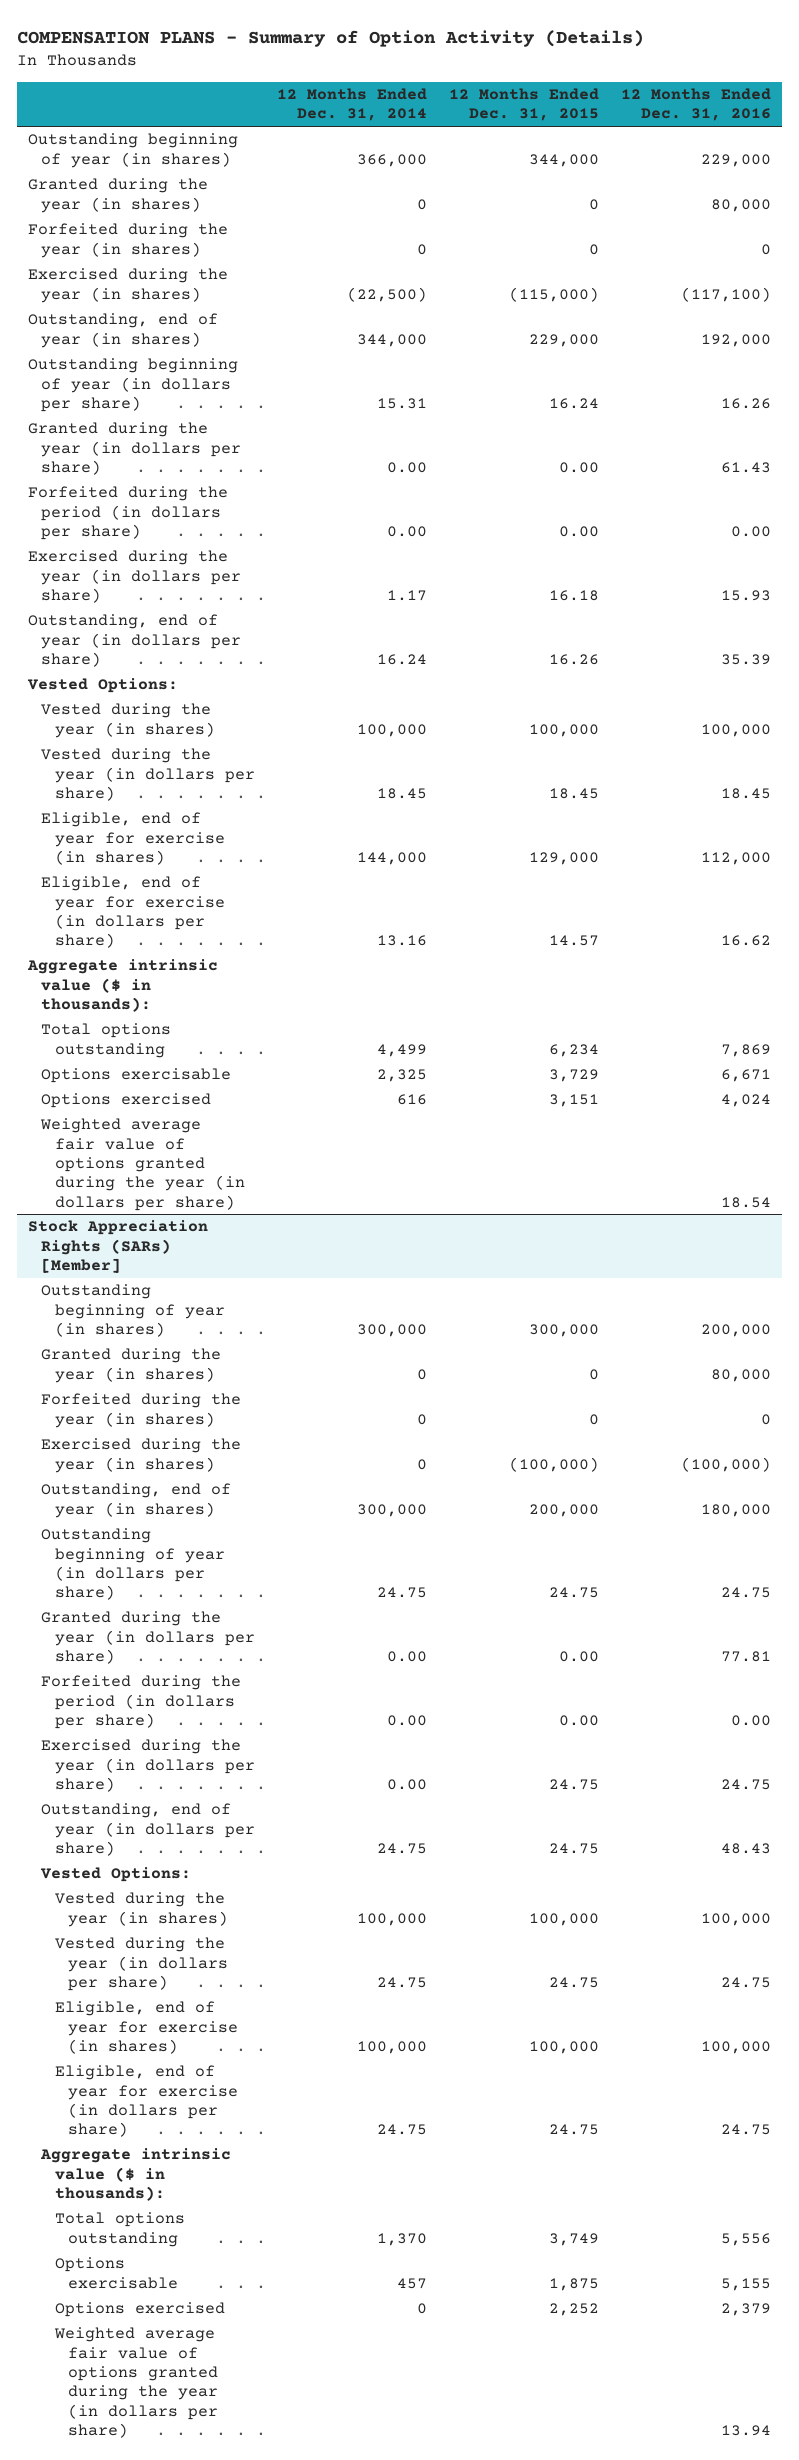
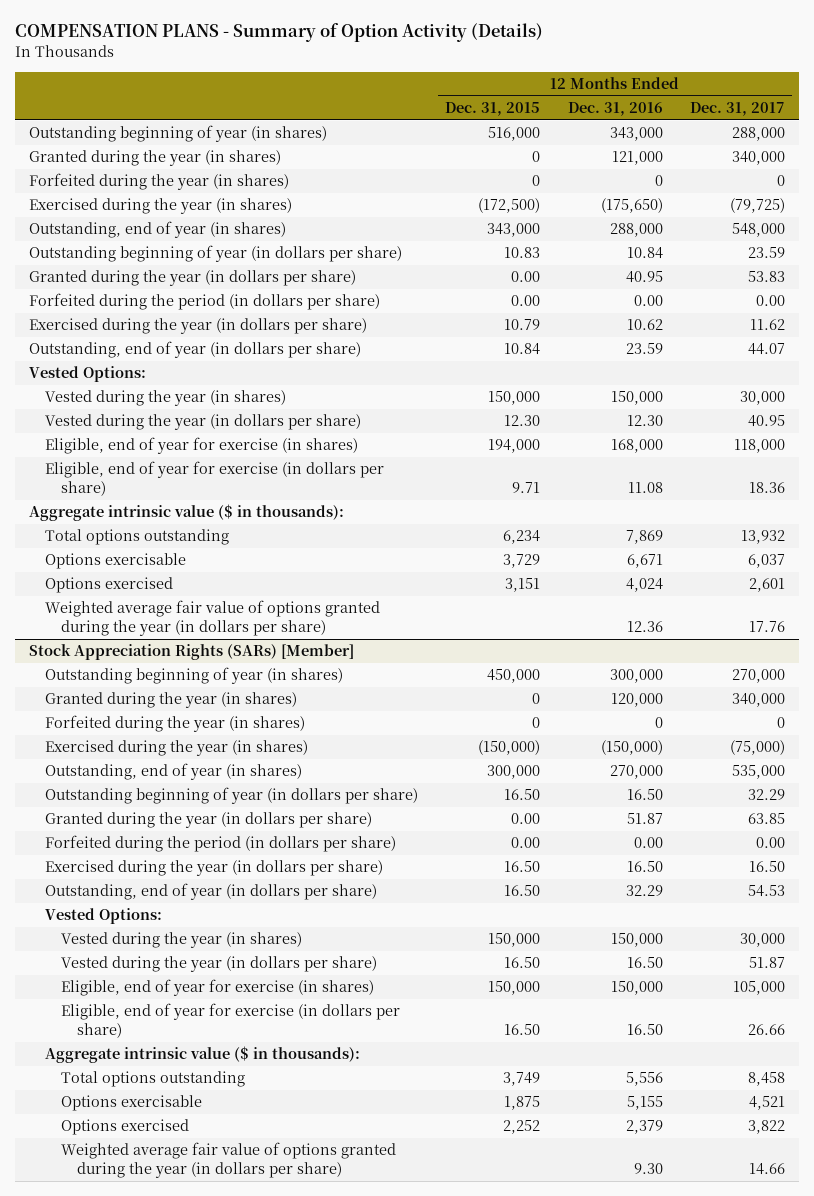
- | 12 Months Ended Dec. 31, 2014 | 12 Months Ended Dec. 31, 2015 | 12 Months Ended Dec. 31, 2016
+ | 12 Months Ended Dec. 31, 2015 | 12 Months Ended Dec. 31, 2016 | 12 Months Ended Dec. 31, 2017
- Outstanding beginning of year (in shares) | 366,000 | 344,000 | 229,000
- Granted during the year (in shares) | 0 | 0 | 80,000
+ Outstanding beginning of year (in shares) | 516,000 | 343,000 | 288,000
+ Granted during the year (in shares) | 0 | 121,000 | 340,000
- Exercised during the year (in shares) | (22,500) | (115,000) | (117,100)
- Outstanding, end of year (in shares) | 344,000 | 229,000 | 192,000
- Outstanding beginning of year (in dollars per share) | 15.31 | 16.24 | 16.26
- Granted during the year (in dollars per share) | 0.00 | 0.00 | 61.43
+ Exercised during the year (in shares) | (172,500) | (175,650) | (79,725)
+ Outstanding, end of year (in shares) | 343,000 | 288,000 | 548,000
+ Outstanding beginning of year (in dollars per share) | 10.83 | 10.84 | 23.59
+ Granted during the year (in dollars per share) | 0.00 | 40.95 | 53.83
- Exercised during the year (in dollars per share) | 1.17 | 16.18 | 15.93
- Outstanding, end of year (in dollars per share) | 16.24 | 16.26 | 35.39
+ Exercised during the year (in dollars per share) | 10.79 | 10.62 | 11.62
+ Outstanding, end of year (in dollars per share) | 10.84 | 23.59 | 44.07
- Vested during the year (in shares) | 100,000 | 100,000 | 100,000
- Vested during the year (in dollars per share) | 18.45 | 18.45 | 18.45
- Eligible, end of year for exercise (in shares) | 144,000 | 129,000 | 112,000
- Eligible, end of year for exercise (in dollars per share) | 13.16 | 14.57 | 16.62
+ Vested during the year (in shares) | 150,000 | 150,000 | 30,000
+ Vested during the year (in dollars per share) | 12.30 | 12.30 | 40.95
+ Eligible, end of year for exercise (in shares) | 194,000 | 168,000 | 118,000
+ Eligible, end of year for exercise (in dollars per share) | 9.71 | 11.08 | 18.36
- Weighted average fair value of options granted during the year (in dollars per share) | | | 18.54
+ Weighted average fair value of options granted during the year (in dollars per share) | | 12.36 | 17.76
@ Stock Appreciation Rights (SARs) [Member]
- Outstanding beginning of year (in shares) | 300,000 | 300,000 | 200,000
- Granted during the year (in shares) | 0 | 0 | 80,000
+ Outstanding beginning of year (in shares) | 450,000 | 300,000 | 270,000
+ Granted during the year (in shares) | 0 | 120,000 | 340,000
- Exercised during the year (in shares) | 0 | (100,000) | (100,000)
- Outstanding, end of year (in shares) | 300,000 | 200,000 | 180,000
- Outstanding beginning of year (in dollars per share) | 24.75 | 24.75 | 24.75
- Granted during the year (in dollars per share) | 0.00 | 0.00 | 77.81
+ Exercised during the year (in shares) | (150,000) | (150,000) | (75,000)
+ Outstanding, end of year (in shares) | 300,000 | 270,000 | 535,000
+ Outstanding beginning of year (in dollars per share) | 16.50 | 16.50 | 32.29
+ Granted during the year (in dollars per share) | 0.00 | 51.87 | 63.85
- Exercised during the year (in dollars per share) | 0.00 | 24.75 | 24.75
- Outstanding, end of year (in dollars per share) | 24.75 | 24.75 | 48.43
+ Exercised during the year (in dollars per share) | 16.50 | 16.50 | 16.50
+ Outstanding, end of year (in dollars per share) | 16.50 | 32.29 | 54.53
- Vested during the year (in shares) | 100,000 | 100,000 | 100,000
- Vested during the year (in dollars per share) | 24.75 | 24.75 | 24.75
- Eligible, end of year for exercise (in shares) | 100,000 | 100,000 | 100,000
- Eligible, end of year for exercise (in dollars per share) | 24.75 | 24.75 | 24.75
+ Vested during the year (in shares) | 150,000 | 150,000 | 30,000
+ Vested during the year (in dollars per share) | 16.50 | 16.50 | 51.87
+ Eligible, end of year for exercise (in shares) | 150,000 | 150,000 | 105,000
+ Eligible, end of year for exercise (in dollars per share) | 16.50 | 16.50 | 26.66
- Weighted average fair value of options granted during the year (in dollars per share) | | | 13.94
+ Weighted average fair value of options granted during the year (in dollars per share) | | 9.30 | 14.66

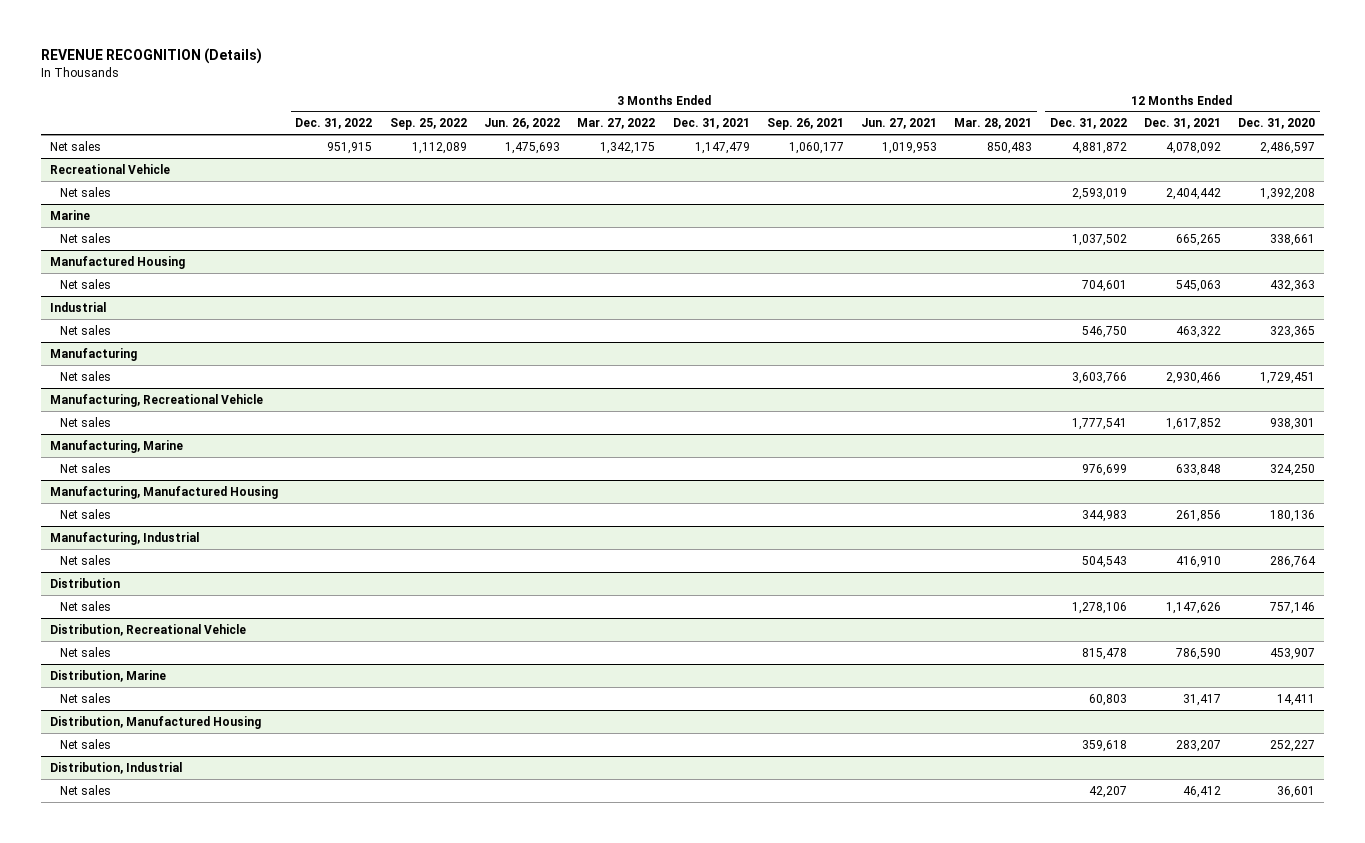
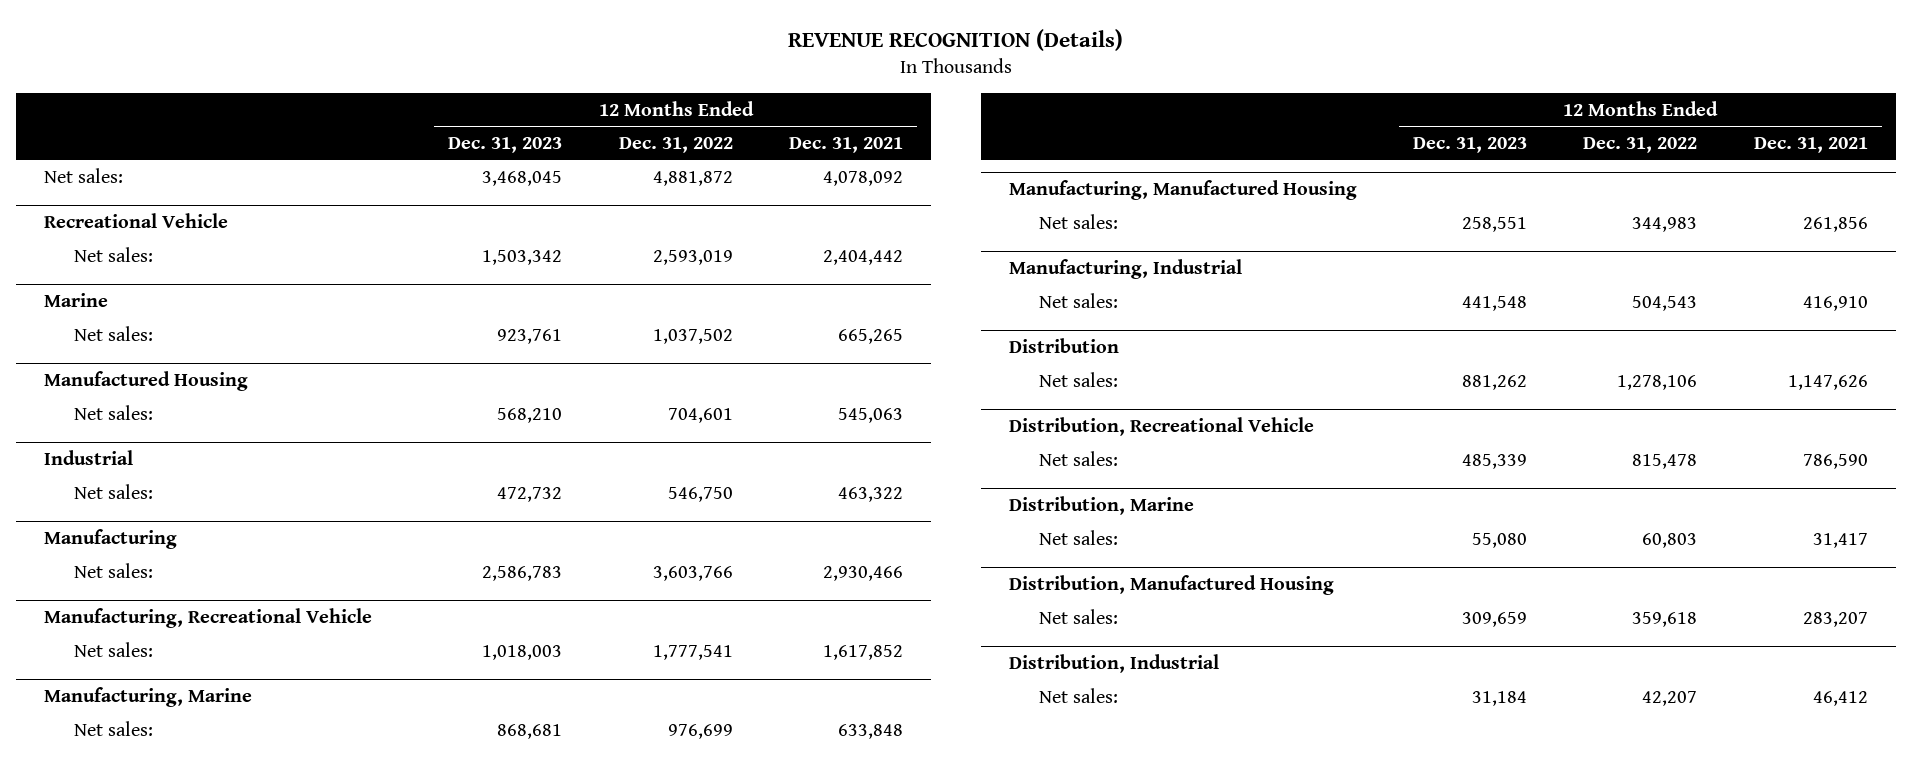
- | 3 Months Ended Dec. 31, 2022 | 3 Months Ended Sep. 25, 2022 | 3 Months Ended Jun. 26, 2022 | 3 Months Ended Mar. 27, 2022 | 3 Months Ended Dec. 31, 2021 | 3 Months Ended Sep. 26, 2021 | 3 Months Ended Jun. 27, 2021 | 3 Months Ended Mar. 28, 2021 | 12 Months Ended Dec. 31, 2022 | 12 Months Ended Dec. 31, 2021 | 12 Months Ended Dec. 31, 2020
+ | 12 Months Ended Dec. 31, 2023 | 12 Months Ended Dec. 31, 2022 | 12 Months Ended Dec. 31, 2021
- Net sales | 951,915 | 1,112,089 | 1,475,693 | 1,342,175 | 1,147,479 | 1,060,177 | 1,019,953 | 850,483 | 4,881,872 | 4,078,092 | 2,486,597
+ Net sales: | 3,468,045 | 4,881,872 | 4,078,092
@ Recreational Vehicle
- Net sales | | | | | | | | | 2,593,019 | 2,404,442 | 1,392,208
+ Net sales: | 1,503,342 | 2,593,019 | 2,404,442
@ Marine
- Net sales | | | | | | | | | 1,037,502 | 665,265 | 338,661
+ Net sales: | 923,761 | 1,037,502 | 665,265
@ Manufactured Housing
- Net sales | | | | | | | | | 704,601 | 545,063 | 432,363
+ Net sales: | 568,210 | 704,601 | 545,063
@ Industrial
- Net sales | | | | | | | | | 546,750 | 463,322 | 323,365
+ Net sales: | 472,732 | 546,750 | 463,322
@ Manufacturing
- Net sales | | | | | | | | | 3,603,766 | 2,930,466 | 1,729,451
+ Net sales: | 2,586,783 | 3,603,766 | 2,930,466
@ Manufacturing, Recreational Vehicle
- Net sales | | | | | | | | | 1,777,541 | 1,617,852 | 938,301
+ Net sales: | 1,018,003 | 1,777,541 | 1,617,852
@ Manufacturing, Marine
- Net sales | | | | | | | | | 976,699 | 633,848 | 324,250
+ Net sales: | 868,681 | 976,699 | 633,848
@ Manufacturing, Manufactured Housing
- Net sales | | | | | | | | | 344,983 | 261,856 | 180,136
+ Net sales: | 258,551 | 344,983 | 261,856
@ Manufacturing, Industrial
- Net sales | | | | | | | | | 504,543 | 416,910 | 286,764
+ Net sales: | 441,548 | 504,543 | 416,910
@ Distribution
- Net sales | | | | | | | | | 1,278,106 | 1,147,626 | 757,146
+ Net sales: | 881,262 | 1,278,106 | 1,147,626
@ Distribution, Recreational Vehicle
- Net sales | | | | | | | | | 815,478 | 786,590 | 453,907
+ Net sales: | 485,339 | 815,478 | 786,590
@ Distribution, Marine
- Net sales | | | | | | | | | 60,803 | 31,417 | 14,411
+ Net sales: | 55,080 | 60,803 | 31,417
@ Distribution, Manufactured Housing
- Net sales | | | | | | | | | 359,618 | 283,207 | 252,227
+ Net sales: | 309,659 | 359,618 | 283,207
@ Distribution, Industrial
- Net sales | | | | | | | | | 42,207 | 46,412 | 36,601
+ Net sales: | 31,184 | 42,207 | 46,412

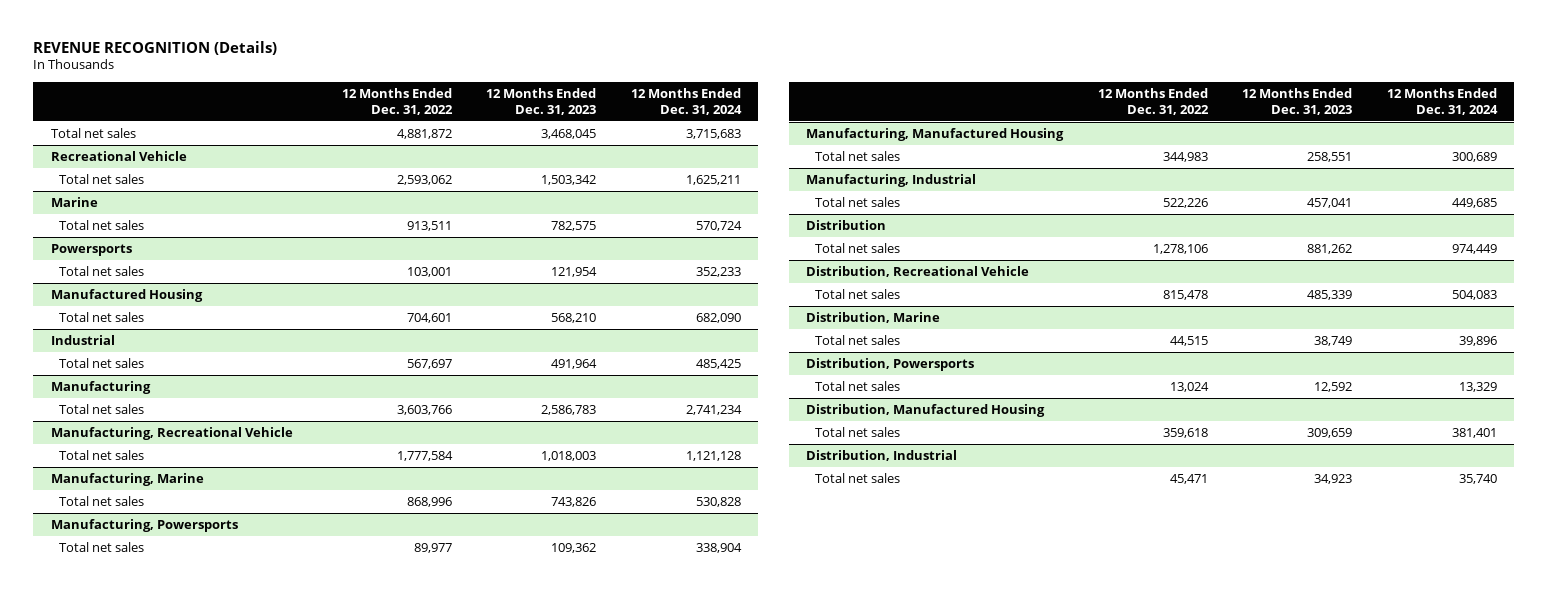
- | 12 Months Ended Dec. 31, 2023 | 12 Months Ended Dec. 31, 2022 | 12 Months Ended Dec. 31, 2021
+ | 12 Months Ended Dec. 31, 2022 | 12 Months Ended Dec. 31, 2023 | 12 Months Ended Dec. 31, 2024
- Net sales: | 3,468,045 | 4,881,872 | 4,078,092
+ Total net sales | 4,881,872 | 3,468,045 | 3,715,683
@ Recreational Vehicle
- Net sales: | 1,503,342 | 2,593,019 | 2,404,442
+ Total net sales | 2,593,062 | 1,503,342 | 1,625,211
@ Marine
- Net sales: | 923,761 | 1,037,502 | 665,265
+ Total net sales | 913,511 | 782,575 | 570,724
+ Powersports
+ Total net sales | 103,001 | 121,954 | 352,233
@ Manufactured Housing
- Net sales: | 568,210 | 704,601 | 545,063
+ Total net sales | 704,601 | 568,210 | 682,090
@ Industrial
- Net sales: | 472,732 | 546,750 | 463,322
+ Total net sales | 567,697 | 491,964 | 485,425
@ Manufacturing
- Net sales: | 2,586,783 | 3,603,766 | 2,930,466
+ Total net sales | 3,603,766 | 2,586,783 | 2,741,234
@ Manufacturing, Recreational Vehicle
- Net sales: | 1,018,003 | 1,777,541 | 1,617,852
+ Total net sales | 1,777,584 | 1,018,003 | 1,121,128
@ Manufacturing, Marine
- Net sales: | 868,681 | 976,699 | 633,848
+ Total net sales | 868,996 | 743,826 | 530,828
+ Manufacturing, Powersports
+ Total net sales | 89,977 | 109,362 | 338,904
@ Manufacturing, Manufactured Housing
- Net sales: | 258,551 | 344,983 | 261,856
+ Total net sales | 344,983 | 258,551 | 300,689
@ Manufacturing, Industrial
- Net sales: | 441,548 | 504,543 | 416,910
+ Total net sales | 522,226 | 457,041 | 449,685
@ Distribution
- Net sales: | 881,262 | 1,278,106 | 1,147,626
+ Total net sales | 1,278,106 | 881,262 | 974,449
@ Distribution, Recreational Vehicle
- Net sales: | 485,339 | 815,478 | 786,590
+ Total net sales | 815,478 | 485,339 | 504,083
@ Distribution, Marine
- Net sales: | 55,080 | 60,803 | 31,417
+ Total net sales | 44,515 | 38,749 | 39,896
+ Distribution, Powersports
+ Total net sales | 13,024 | 12,592 | 13,329
@ Distribution, Manufactured Housing
- Net sales: | 309,659 | 359,618 | 283,207
+ Total net sales | 359,618 | 309,659 | 381,401
@ Distribution, Industrial
- Net sales: | 31,184 | 42,207 | 46,412
+ Total net sales | 45,471 | 34,923 | 35,740

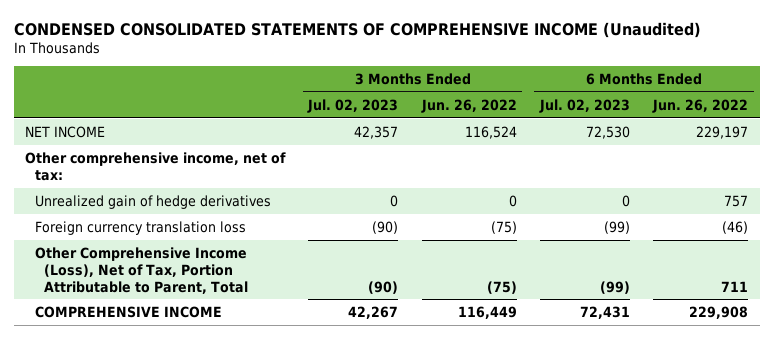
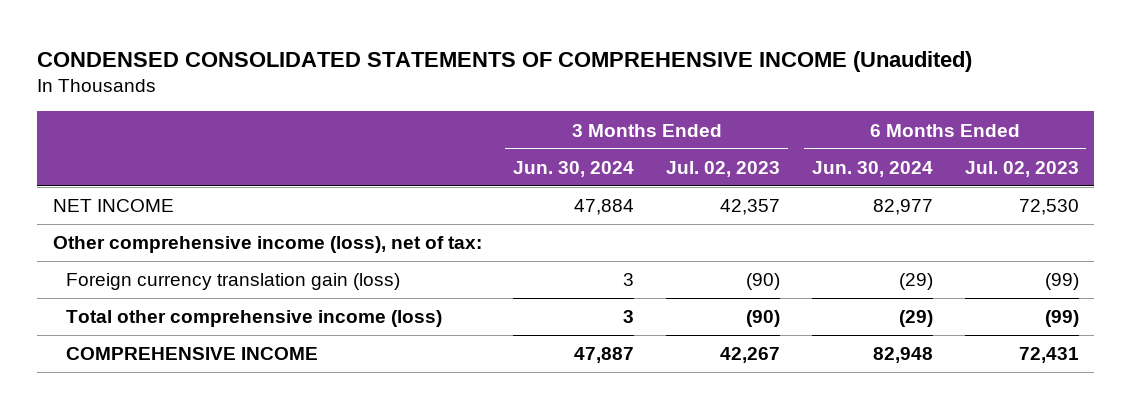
- | 3 Months Ended Jul. 02, 2023 | 3 Months Ended Jun. 26, 2022 | 6 Months Ended Jul. 02, 2023 | 6 Months Ended Jun. 26, 2022
+ | 3 Months Ended Jun. 30, 2024 | 3 Months Ended Jul. 02, 2023 | 6 Months Ended Jun. 30, 2024 | 6 Months Ended Jul. 02, 2023
- Other comprehensive income, net of tax:
- Unrealized gain of hedge derivatives | 0 | 0 | 0 | 757
- Foreign currency translation loss | (90) | (75) | (99) | (46)
- Other Comprehensive Income (Loss), Net of Tax, Portion Attributable to Parent, Total | (90) | (75) | (99) | 711
+ Other comprehensive income (loss), net of tax:
+ Foreign currency translation gain (loss) | 3 | (90) | (29) | (99)
+ Total other comprehensive income (loss) | 3 | (90) | (29) | (99)

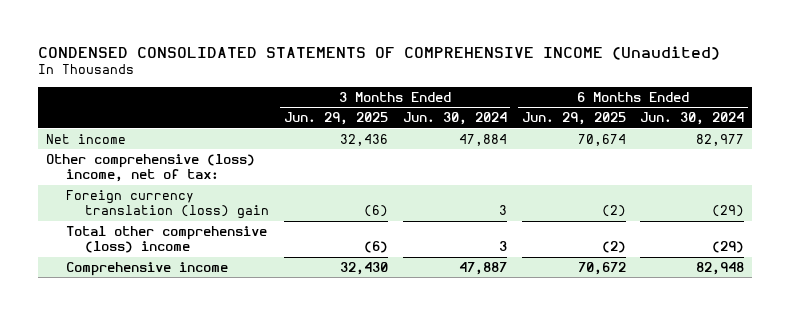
- | 3 Months Ended Jun. 30, 2024 | 3 Months Ended Jul. 02, 2023 | 6 Months Ended Jun. 30, 2024 | 6 Months Ended Jul. 02, 2023
+ | 3 Months Ended Jun. 29, 2025 | 3 Months Ended Jun. 30, 2024 | 6 Months Ended Jun. 29, 2025 | 6 Months Ended Jun. 30, 2024
- NET INCOME | 47,884 | 42,357 | 82,977 | 72,530
- Other comprehensive income (loss), net of tax:
- Foreign currency translation gain (loss) | 3 | (90) | (29) | (99)
- Total other comprehensive income (loss) | 3 | (90) | (29) | (99)
- COMPREHENSIVE INCOME | 47,887 | 42,267 | 82,948 | 72,431
+ Net income | 32,436 | 47,884 | 70,674 | 82,977
+ Other comprehensive (loss) income, net of tax:
+ Foreign currency translation (loss) gain | (6) | 3 | (2) | (29)
+ Total other comprehensive (loss) income | (6) | 3 | (2) | (29)
+ Comprehensive income | 32,430 | 47,887 | 70,672 | 82,948

